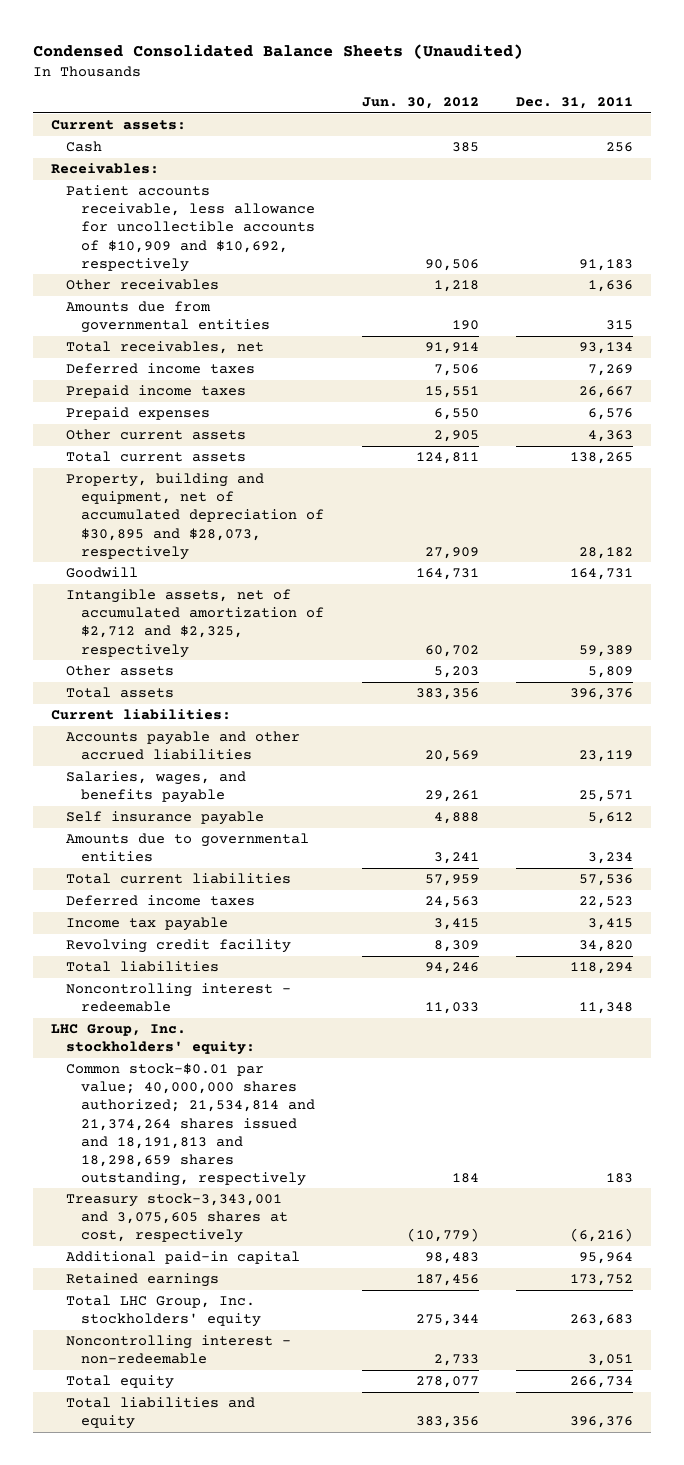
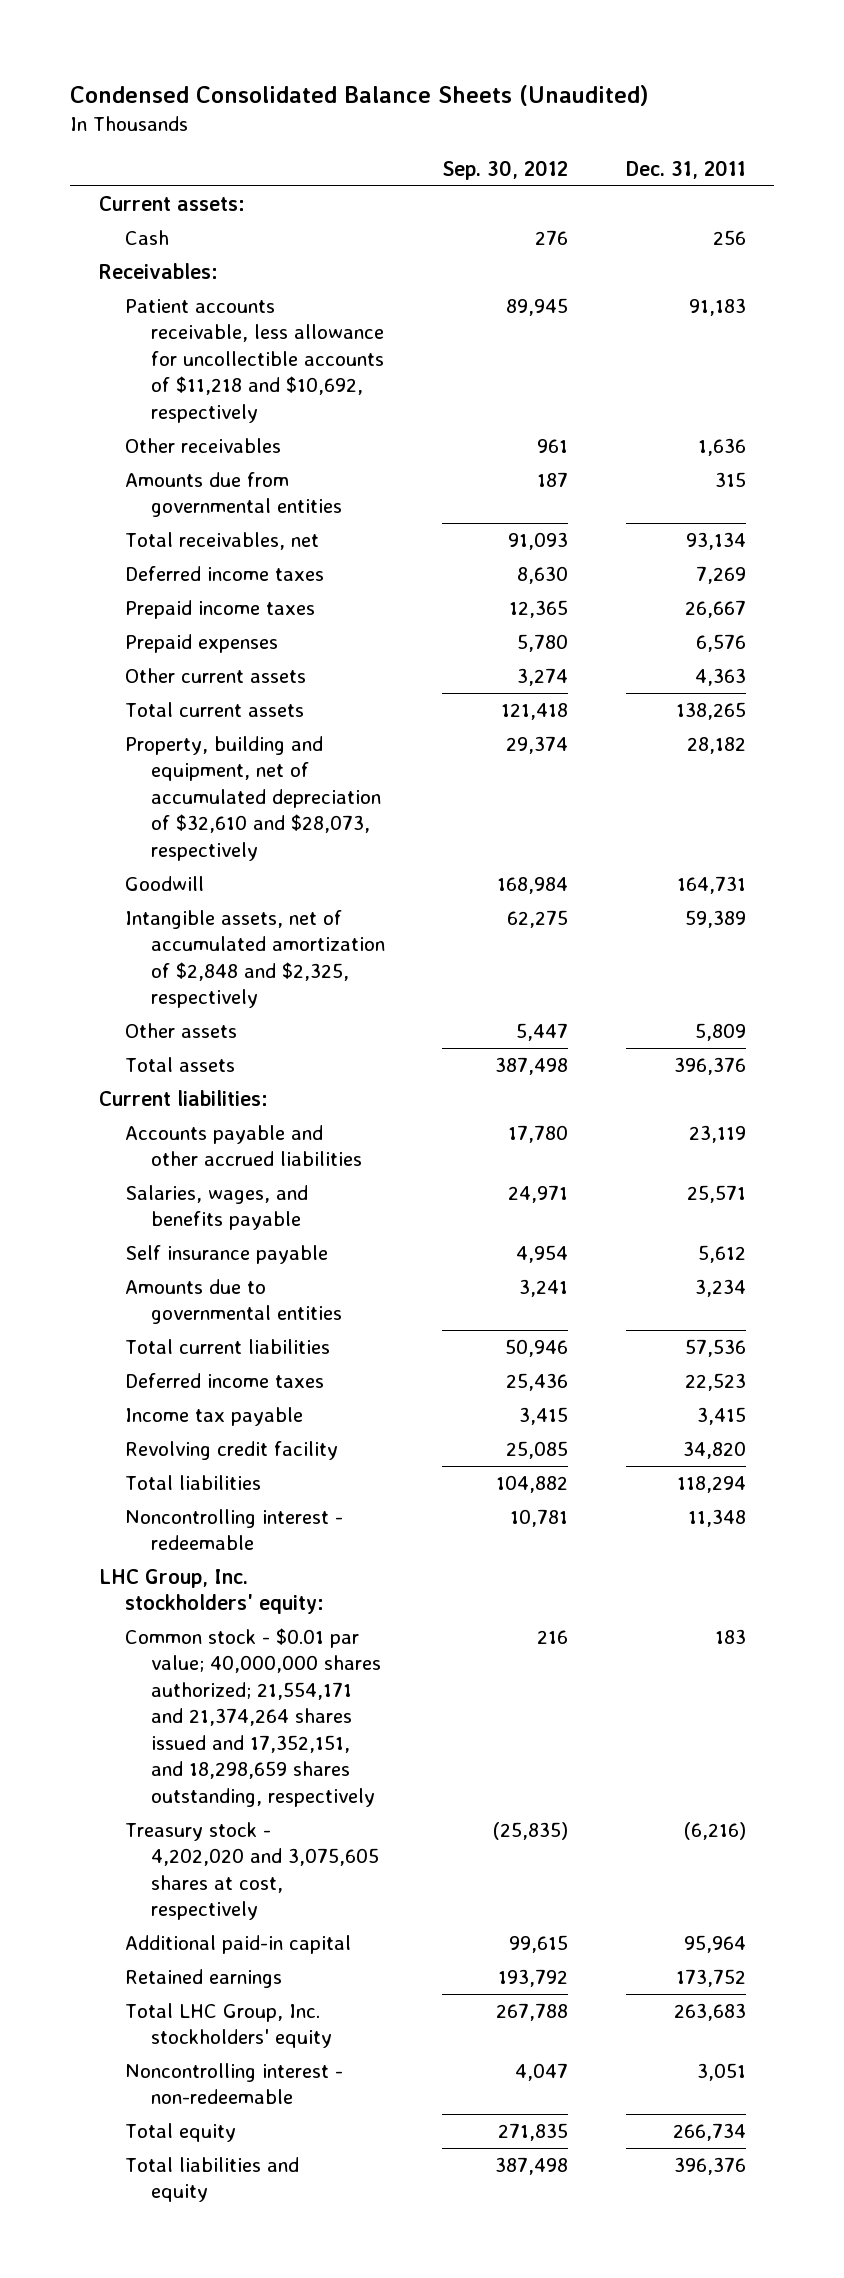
- | Jun. 30, 2012 | Dec. 31, 2011
+ | Sep. 30, 2012 | Dec. 31, 2011
- Patient accounts receivable, less allowance for uncollectible accounts of $10,909 and $10,692, respectively | 90,506 | 91,183
+ Patient accounts receivable, less allowance for uncollectible accounts of $11,218 and $10,692, respectively | 89,945 | 91,183
- Property, building and equipment, net of accumulated depreciation of $30,895 and $28,073, respectively | 27,909 | 28,182
+ Property, building and equipment, net of accumulated depreciation of $32,610 and $28,073, respectively | 29,374 | 28,182
- Intangible assets, net of accumulated amortization of $2,712 and $2,325, respectively | 60,702 | 59,389
+ Intangible assets, net of accumulated amortization of $2,848 and $2,325, respectively | 62,275 | 59,389
- Common stock-$0.01 par value; 40,000,000 shares authorized; 21,534,814 and 21,374,264 shares issued and 18,191,813 and 18,298,659 shares outstanding, respectively | 184 | 183
- Treasury stock-3,343,001 and 3,075,605 shares at cost, respectively | (10,779) | (6,216)
+ Common stock - $0.01 par value; 40,000,000 shares authorized; 21,554,171 and 21,374,264 shares issued and 17,352,151, and 18,298,659 shares outstanding, respectively | 216 | 183
+ Treasury stock - 4,202,020 and 3,075,605 shares at cost, respectively | (25,835) | (6,216)

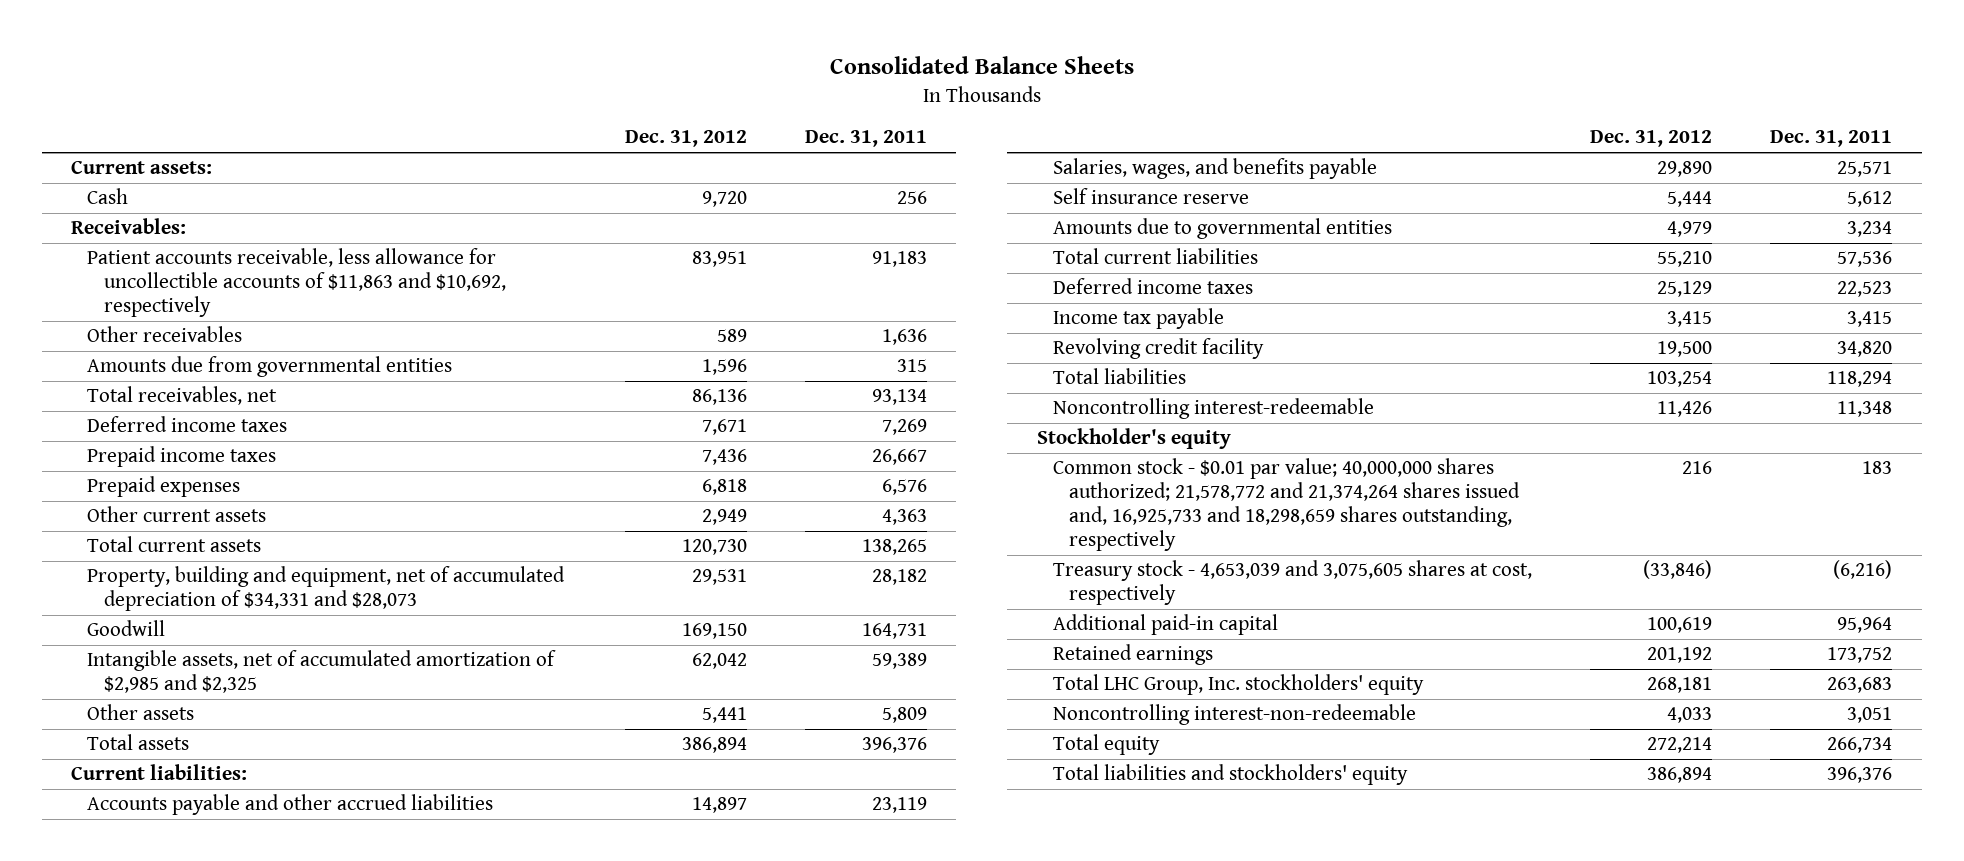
- Condensed Consolidated Balance Sheets (Unaudited)
+ Consolidated Balance Sheets
- | Sep. 30, 2012 | Dec. 31, 2011
+ | Dec. 31, 2012 | Dec. 31, 2011
- Patient accounts receivable, less allowance for uncollectible accounts of $11,218 and $10,692, respectively | 89,945 | 91,183
+ Patient accounts receivable, less allowance for uncollectible accounts of $11,863 and $10,692, respectively | 83,951 | 91,183
- Property, building and equipment, net of accumulated depreciation of $32,610 and $28,073, respectively | 29,374 | 28,182
+ Property, building and equipment, net of accumulated depreciation of $34,331 and $28,073 | 29,531 | 28,182
- Intangible assets, net of accumulated amortization of $2,848 and $2,325, respectively | 62,275 | 59,389
+ Intangible assets, net of accumulated amortization of $2,985 and $2,325 | 62,042 | 59,389
- Self insurance payable | 4,954 | 5,612
+ Self insurance reserve | 5,444 | 5,612
- Noncontrolling interest - redeemable | 10,781 | 11,348
- LHC Group, Inc. stockholders' equity:
- Common stock - $0.01 par value; 40,000,000 shares authorized; 21,554,171 and 21,374,264 shares issued and 17,352,151, and 18,298,659 shares outstanding, respectively | 216 | 183
- Treasury stock - 4,202,020 and 3,075,605 shares at cost, respectively | (25,835) | (6,216)
+ Noncontrolling interest-redeemable | 11,426 | 11,348
+ Stockholder's equity
+ Common stock - $0.01 par value; 40,000,000 shares authorized; 21,578,772 and 21,374,264 shares issued and, 16,925,733 and 18,298,659 shares outstanding, respectively | 216 | 183
+ Treasury stock - 4,653,039 and 3,075,605 shares at cost, respectively | (33,846) | (6,216)
- Noncontrolling interest - non-redeemable | 4,047 | 3,051
+ Noncontrolling interest-non-redeemable | 4,033 | 3,051
- Total liabilities and equity | 387,498 | 396,376
+ Total liabilities and stockholders' equity | 386,894 | 396,376

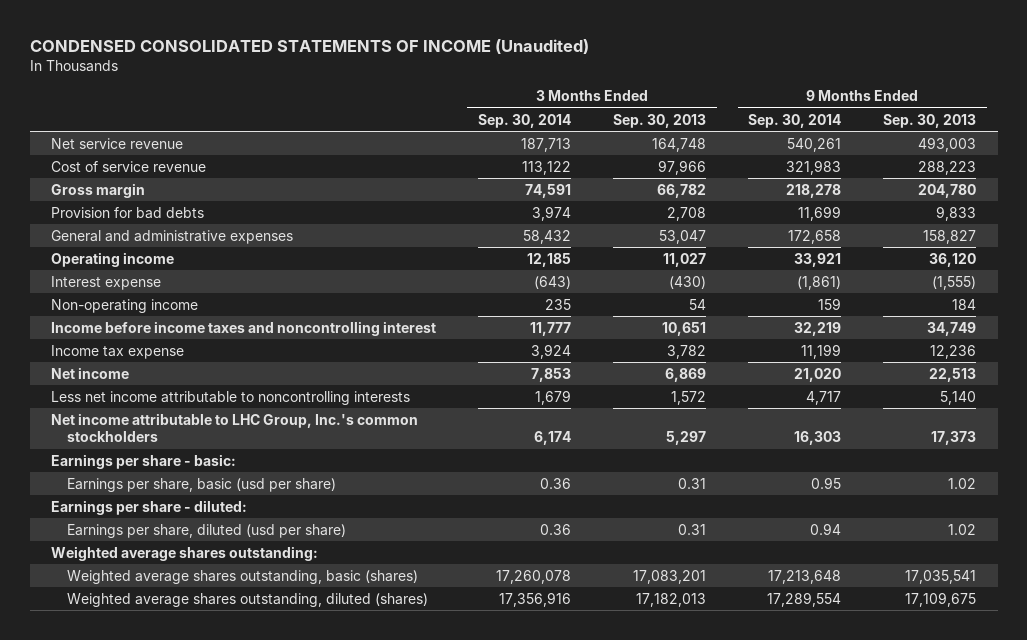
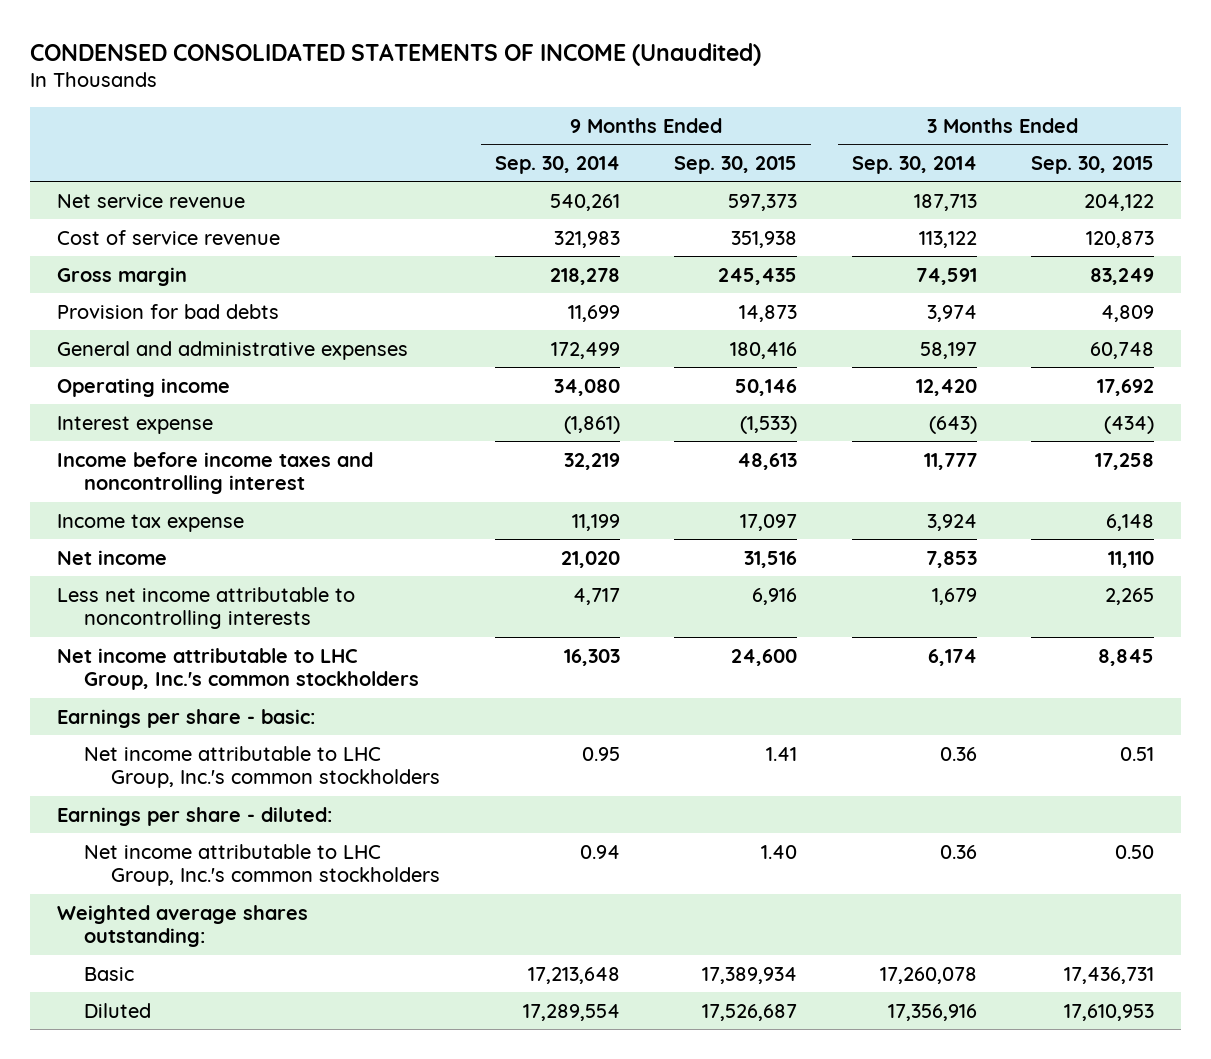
- | 3 Months Ended Sep. 30, 2014 | 3 Months Ended Sep. 30, 2013 | 9 Months Ended Sep. 30, 2014 | 9 Months Ended Sep. 30, 2013
+ | 9 Months Ended Sep. 30, 2014 | 9 Months Ended Sep. 30, 2015 | 3 Months Ended Sep. 30, 2014 | 3 Months Ended Sep. 30, 2015
- General and administrative expenses | 58,432 | 53,047 | 172,658 | 158,827
- Operating income | 12,185 | 11,027 | 33,921 | 36,120
+ General and administrative expenses | 172,499 | 180,416 | 58,197 | 60,748
+ Operating income | 34,080 | 50,146 | 12,420 | 17,692
- Non-operating income | 235 | 54 | 159 | 184
- Earnings per share, basic (usd per share) | 0.36 | 0.31 | 0.95 | 1.02
+ Net income attributable to LHC Group, Inc.'s common stockholders | 0.95 | 1.41 | 0.36 | 0.51
- Earnings per share, diluted (usd per share) | 0.36 | 0.31 | 0.94 | 1.02
+ Net income attributable to LHC Group, Inc.'s common stockholders | 0.94 | 1.40 | 0.36 | 0.50
- Weighted average shares outstanding, basic (shares) | 17,260,078 | 17,083,201 | 17,213,648 | 17,035,541
- Weighted average shares outstanding, diluted (shares) | 17,356,916 | 17,182,013 | 17,289,554 | 17,109,675
+ Basic | 17,213,648 | 17,389,934 | 17,260,078 | 17,436,731
+ Diluted | 17,289,554 | 17,526,687 | 17,356,916 | 17,610,953

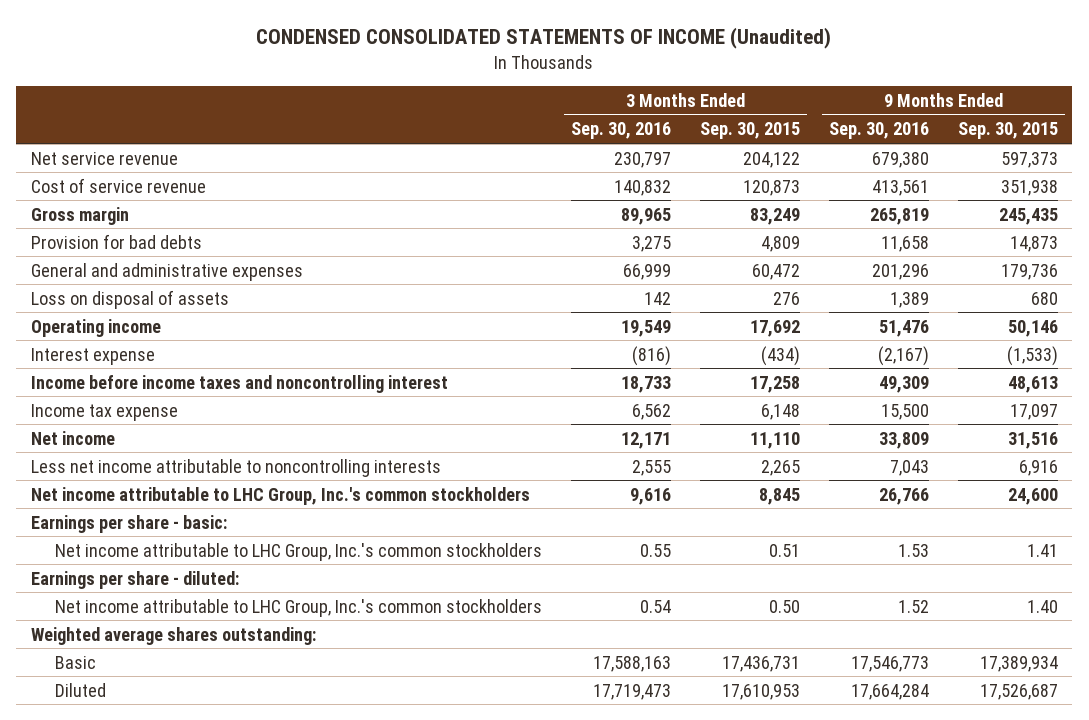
- | 9 Months Ended Sep. 30, 2014 | 9 Months Ended Sep. 30, 2015 | 3 Months Ended Sep. 30, 2014 | 3 Months Ended Sep. 30, 2015
+ | 3 Months Ended Sep. 30, 2016 | 3 Months Ended Sep. 30, 2015 | 9 Months Ended Sep. 30, 2016 | 9 Months Ended Sep. 30, 2015
- General and administrative expenses | 172,499 | 180,416 | 58,197 | 60,748
+ General and administrative expenses | 66,999 | 60,472 | 201,296 | 179,736
+ Loss on disposal of assets | 142 | 276 | 1,389 | 680

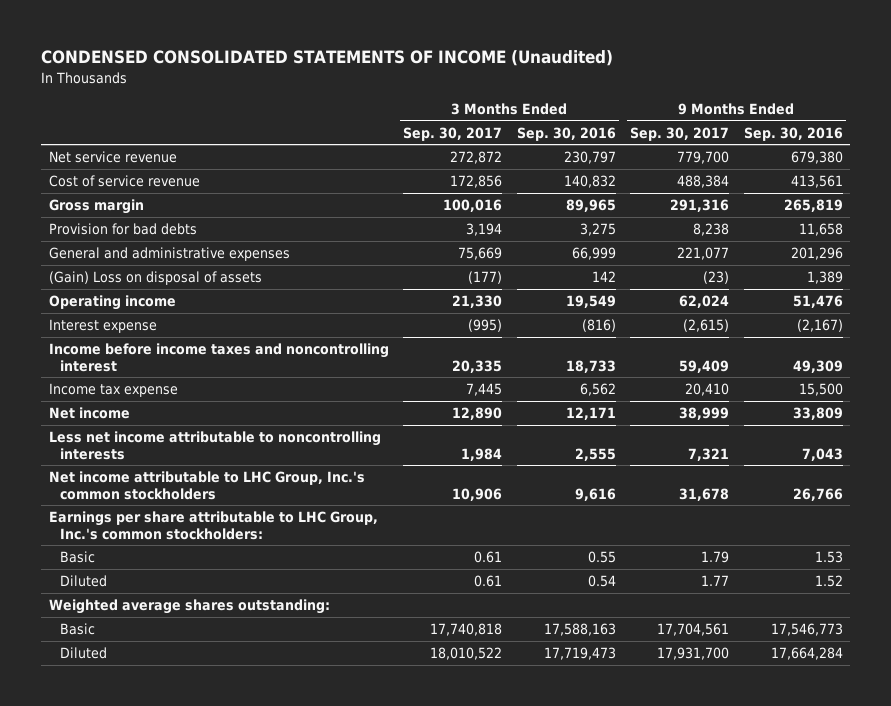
- | 3 Months Ended Sep. 30, 2016 | 3 Months Ended Sep. 30, 2015 | 9 Months Ended Sep. 30, 2016 | 9 Months Ended Sep. 30, 2015
+ | 3 Months Ended Sep. 30, 2017 | 3 Months Ended Sep. 30, 2016 | 9 Months Ended Sep. 30, 2017 | 9 Months Ended Sep. 30, 2016
- Loss on disposal of assets | 142 | 276 | 1,389 | 680
+ (Gain) Loss on disposal of assets | (177) | 142 | (23) | 1,389
- Earnings per share - basic:
- Net income attributable to LHC Group, Inc.'s common stockholders | 0.55 | 0.51 | 1.53 | 1.41
- Earnings per share - diluted:
- Net income attributable to LHC Group, Inc.'s common stockholders | 0.54 | 0.50 | 1.52 | 1.40
+ Earnings per share attributable to LHC Group, Inc.'s common stockholders:
+ Basic | 0.61 | 0.55 | 1.79 | 1.53
+ Diluted | 0.61 | 0.54 | 1.77 | 1.52

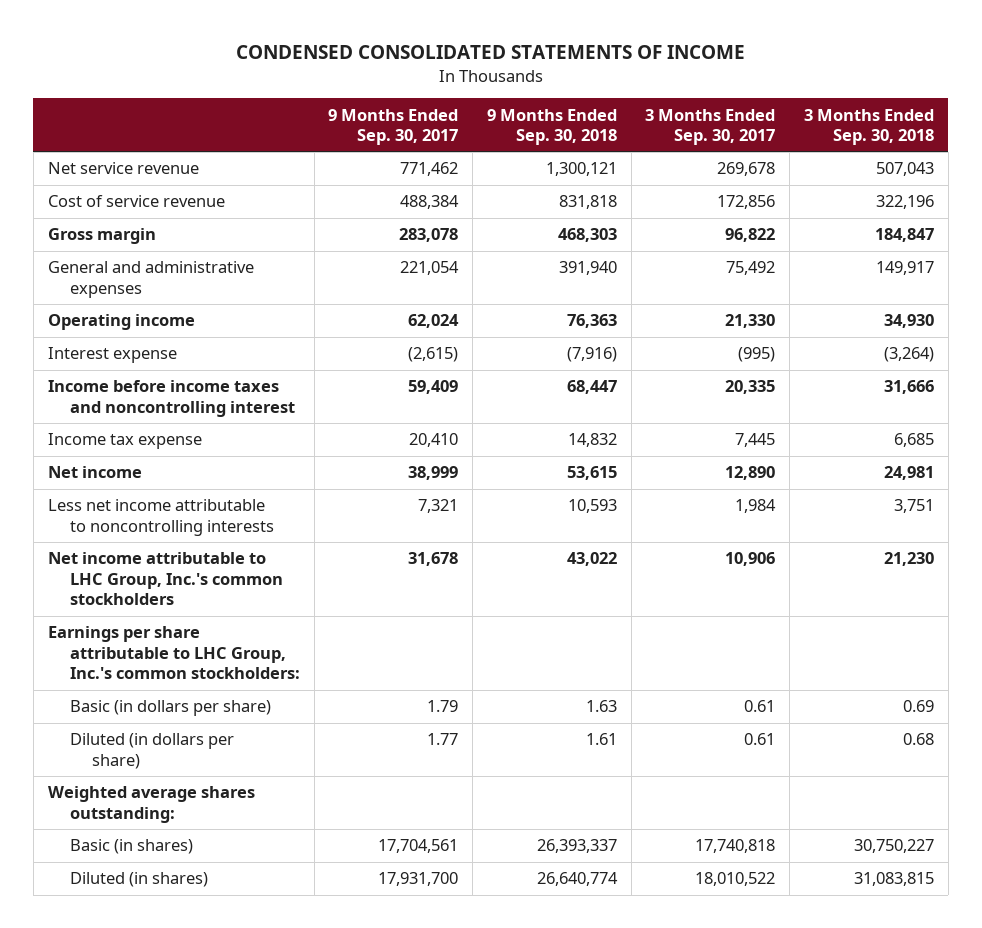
- CONDENSED CONSOLIDATED STATEMENTS OF INCOME (Unaudited)
+ CONDENSED CONSOLIDATED STATEMENTS OF INCOME
- | 3 Months Ended Sep. 30, 2017 | 3 Months Ended Sep. 30, 2016 | 9 Months Ended Sep. 30, 2017 | 9 Months Ended Sep. 30, 2016
+ | 9 Months Ended Sep. 30, 2017 | 9 Months Ended Sep. 30, 2018 | 3 Months Ended Sep. 30, 2017 | 3 Months Ended Sep. 30, 2018
- Net service revenue | 272,872 | 230,797 | 779,700 | 679,380
+ Net service revenue | 771,462 | 1,300,121 | 269,678 | 507,043
- Gross margin | 100,016 | 89,965 | 291,316 | 265,819
- Provision for bad debts | 3,194 | 3,275 | 8,238 | 11,658
- General and administrative expenses | 75,669 | 66,999 | 221,077 | 201,296
- (Gain) Loss on disposal of assets | (177) | 142 | (23) | 1,389
+ Gross margin | 283,078 | 468,303 | 96,822 | 184,847
+ General and administrative expenses | 221,054 | 391,940 | 75,492 | 149,917
- Basic | 0.61 | 0.55 | 1.79 | 1.53
- Diluted | 0.61 | 0.54 | 1.77 | 1.52
+ Basic (in dollars per share) | 1.79 | 1.63 | 0.61 | 0.69
+ Diluted (in dollars per share) | 1.77 | 1.61 | 0.61 | 0.68
- Basic | 17,740,818 | 17,588,163 | 17,704,561 | 17,546,773
- Diluted | 18,010,522 | 17,719,473 | 17,931,700 | 17,664,284
+ Basic (in shares) | 17,704,561 | 26,393,337 | 17,740,818 | 30,750,227
+ Diluted (in shares) | 17,931,700 | 26,640,774 | 18,010,522 | 31,083,815

